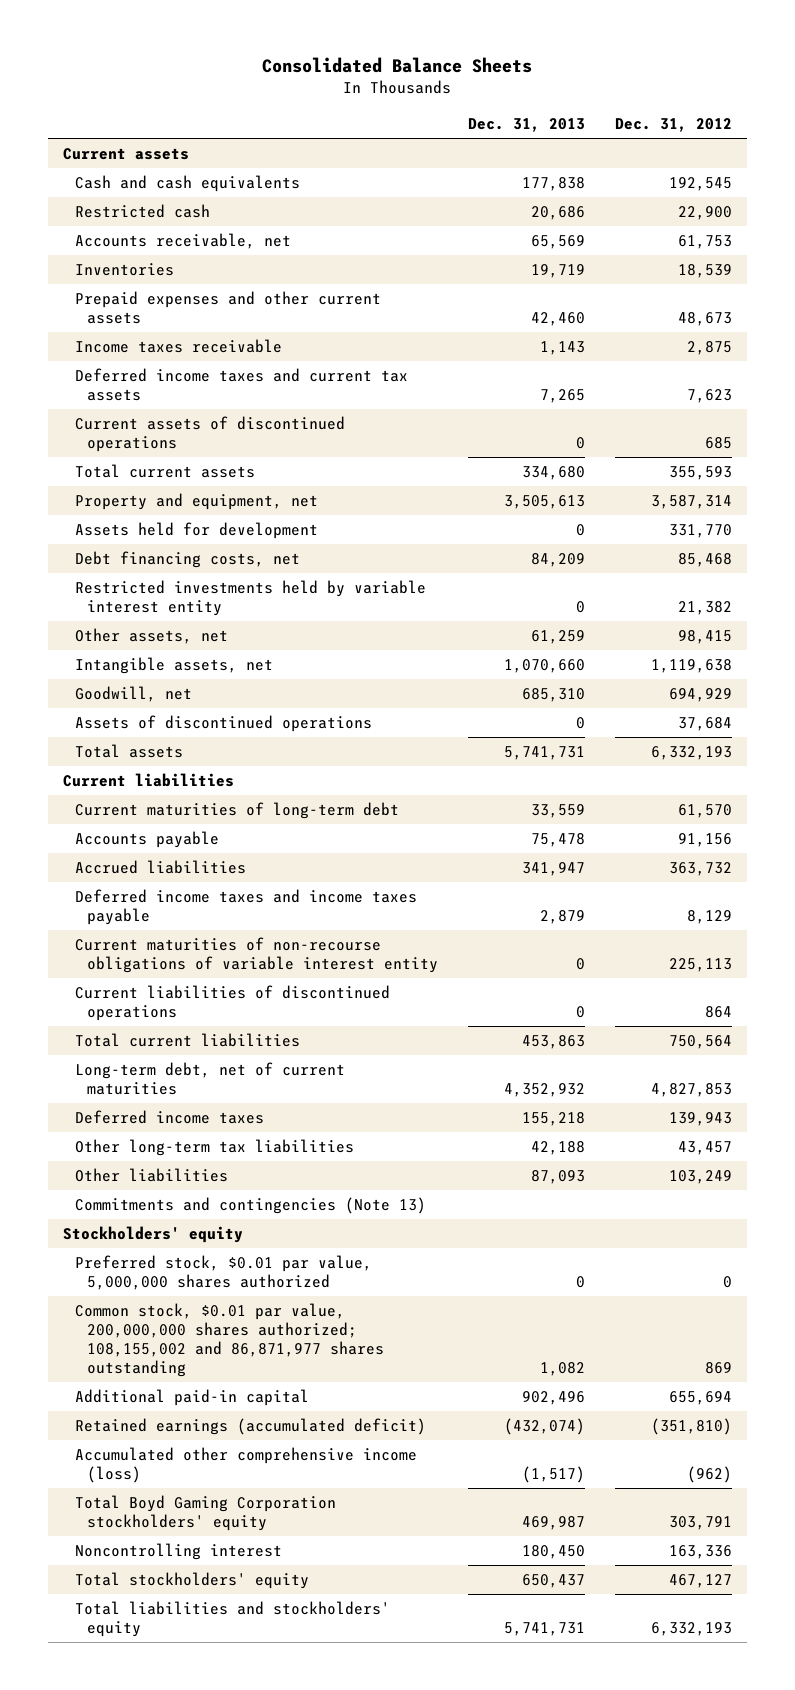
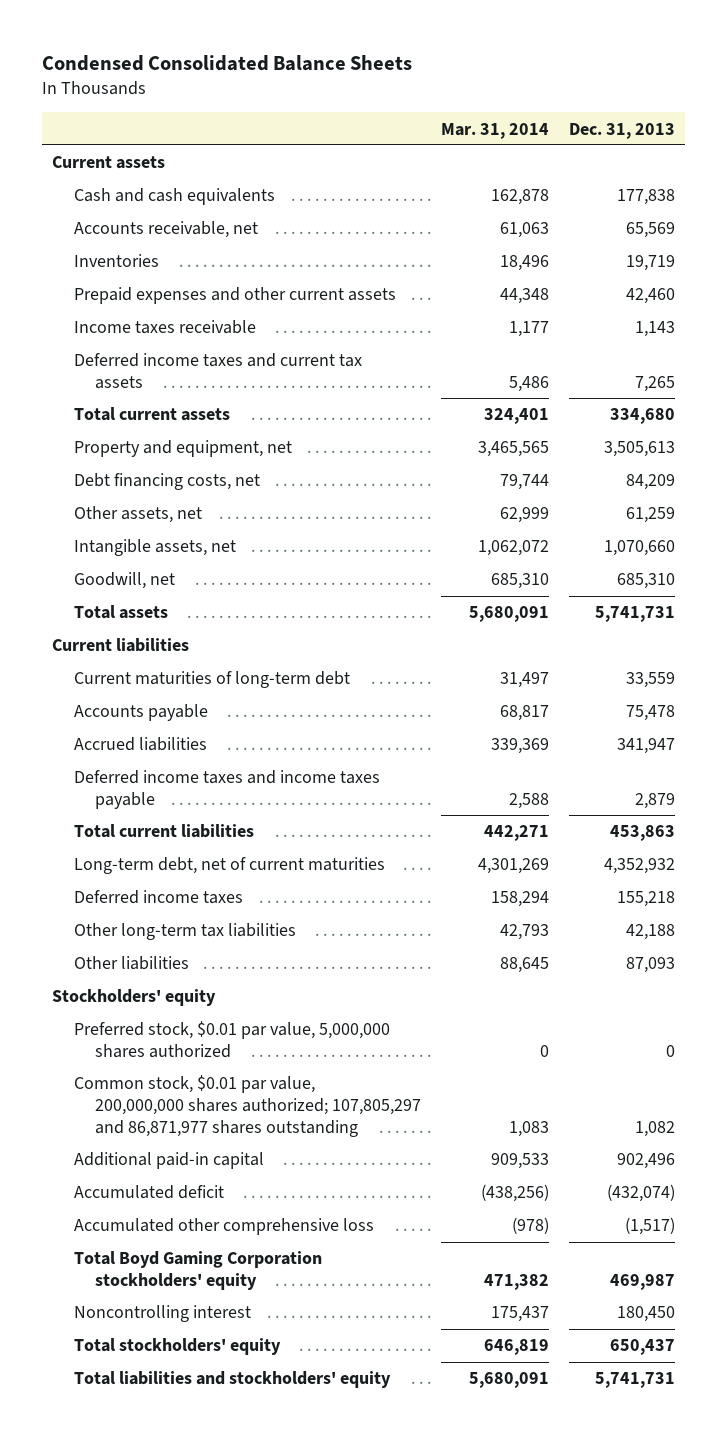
- Consolidated Balance Sheets
+ Condensed Consolidated Balance Sheets
- | Dec. 31, 2013 | Dec. 31, 2012
+ | Mar. 31, 2014 | Dec. 31, 2013
- Restricted cash | 20,686 | 22,900
- Current assets of discontinued operations | 0 | 685
- Assets held for development | 0 | 331,770
- Restricted investments held by variable interest entity | 0 | 21,382
- Assets of discontinued operations | 0 | 37,684
- Current maturities of non-recourse obligations of variable interest entity | 0 | 225,113
- Current liabilities of discontinued operations | 0 | 864
- Commitments and contingencies (Note 13)
- Common stock, $0.01 par value, 200,000,000 shares authorized; 108,155,002 and 86,871,977 shares outstanding | 1,082 | 869
+ Common stock, $0.01 par value, 200,000,000 shares authorized; 107,805,297 and 86,871,977 shares outstanding | 1,083 | 1,082
- Retained earnings (accumulated deficit) | (432,074) | (351,810)
- Accumulated other comprehensive income (loss) | (1,517) | (962)
+ Accumulated deficit | (438,256) | (432,074)
+ Accumulated other comprehensive loss | (978) | (1,517)

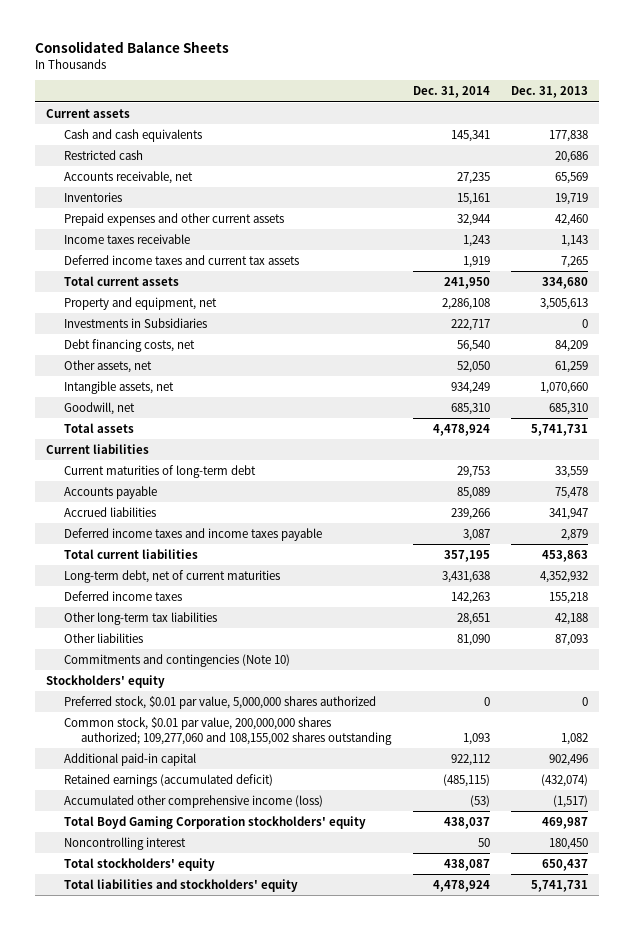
- Condensed Consolidated Balance Sheets
+ Consolidated Balance Sheets
- | Mar. 31, 2014 | Dec. 31, 2013
+ | Dec. 31, 2014 | Dec. 31, 2013
+ Restricted cash | | 20,686
+ Investments in Subsidiaries | 222,717 | 0
+ Commitments and contingencies (Note 10)
- Common stock, $0.01 par value, 200,000,000 shares authorized; 107,805,297 and 86,871,977 shares outstanding | 1,083 | 1,082
+ Common stock, $0.01 par value, 200,000,000 shares authorized; 109,277,060 and 108,155,002 shares outstanding | 1,093 | 1,082
- Accumulated deficit | (438,256) | (432,074)
- Accumulated other comprehensive loss | (978) | (1,517)
+ Retained earnings (accumulated deficit) | (485,115) | (432,074)
+ Accumulated other comprehensive income (loss) | (53) | (1,517)

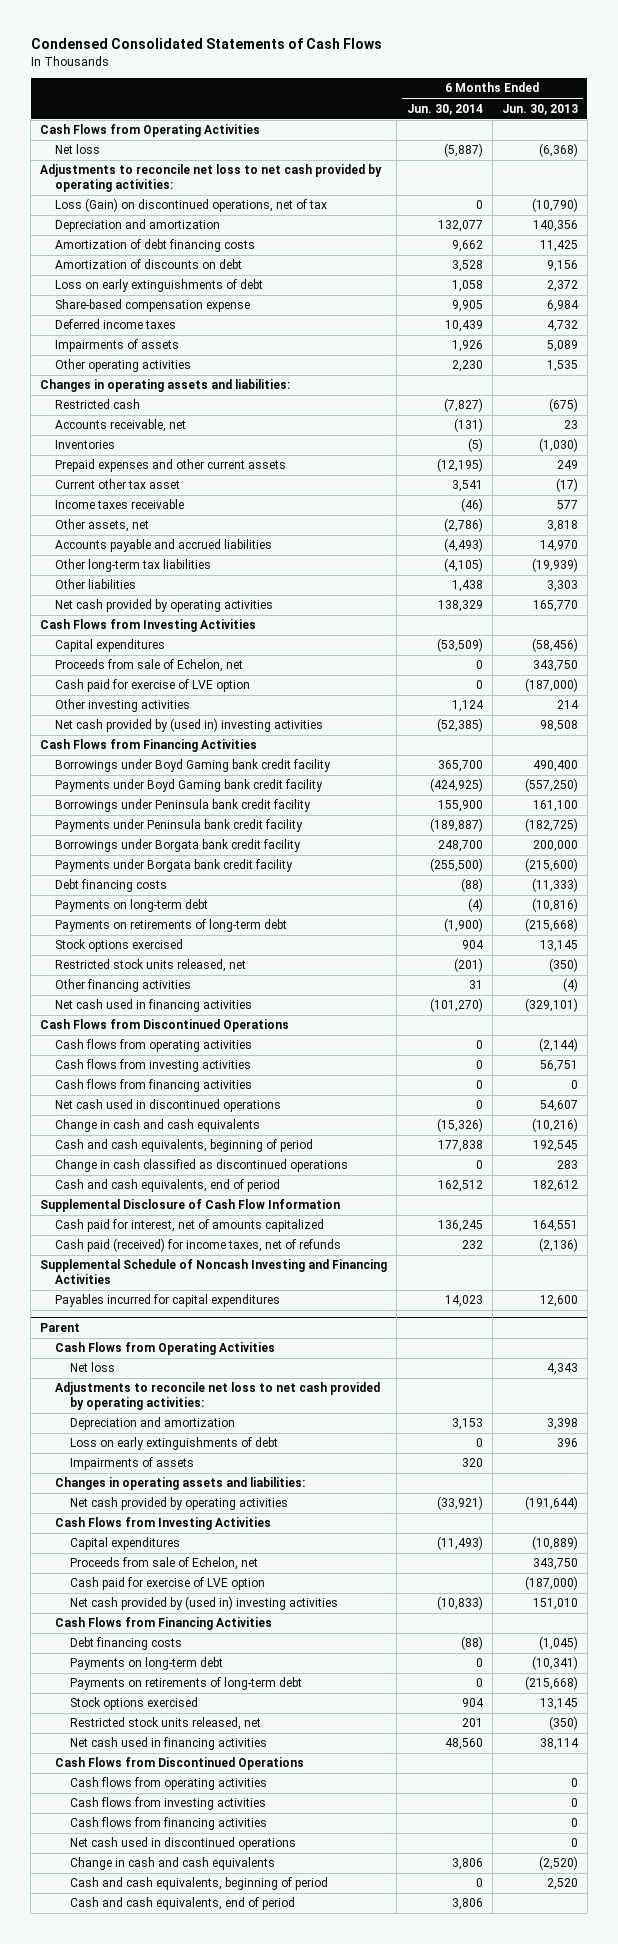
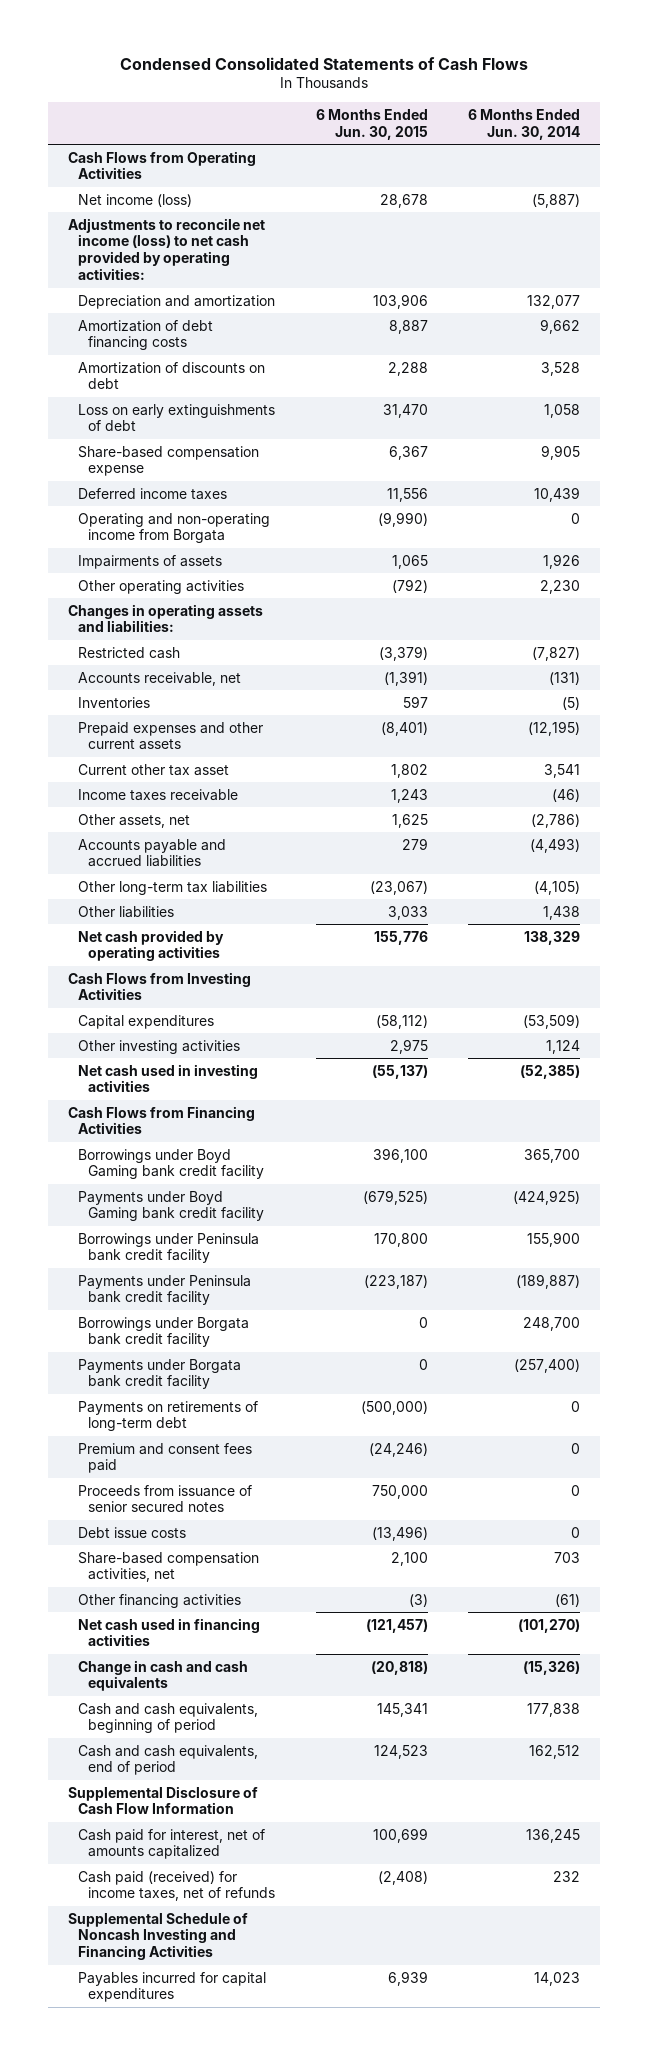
- | 6 Months Ended Jun. 30, 2014 | 6 Months Ended Jun. 30, 2013
+ | 6 Months Ended Jun. 30, 2015 | 6 Months Ended Jun. 30, 2014
- Net loss | (5,887) | (6,368)
- Adjustments to reconcile net loss to net cash provided by operating activities:
- Loss (Gain) on discontinued operations, net of tax | 0 | (10,790)
+ Net income (loss) | 28,678 | (5,887)
+ Adjustments to reconcile net income (loss) to net cash provided by operating activities:
+ Operating and non-operating income from Borgata | (9,990) | 0
- Proceeds from sale of Echelon, net | 0 | 343,750
- Cash paid for exercise of LVE option | 0 | (187,000)
- Net cash provided by (used in) investing activities | (52,385) | 98,508
+ Net cash used in investing activities | (55,137) | (52,385)
- Payments under Borgata bank credit facility | (255,500) | (215,600)
- Debt financing costs | (88) | (11,333)
- Payments on long-term debt | (4) | (10,816)
- Payments on retirements of long-term debt | (1,900) | (215,668)
- Stock options exercised | 904 | 13,145
- Restricted stock units released, net | (201) | (350)
- Other financing activities | 31 | (4)
+ Payments under Borgata bank credit facility | 0 | (257,400)
+ Payments on retirements of long-term debt | (500,000) | 0
+ Premium and consent fees paid | (24,246) | 0
+ Proceeds from issuance of senior secured notes | 750,000 | 0
+ Debt issue costs | (13,496) | 0
+ Share-based compensation activities, net | 2,100 | 703
+ Other financing activities | (3) | (61)
- Cash Flows from Discontinued Operations
- Cash flows from operating activities | 0 | (2,144)
- Cash flows from investing activities | 0 | 56,751
- Cash flows from financing activities | 0 | 0
- Net cash used in discontinued operations | 0 | 54,607
- Change in cash classified as discontinued operations | 0 | 283
- Parent
- Cash Flows from Operating Activities
- Net loss | | 4,343
- Adjustments to reconcile net loss to net cash provided by operating activities:
- Depreciation and amortization | 3,153 | 3,398
- Loss on early extinguishments of debt | 0 | 396
- Impairments of assets | 320 |
- Changes in operating assets and liabilities:
- Net cash provided by operating activities | (33,921) | (191,644)
- Cash Flows from Investing Activities
- Capital expenditures | (11,493) | (10,889)
- Proceeds from sale of Echelon, net | | 343,750
- Cash paid for exercise of LVE option | | (187,000)
- Net cash provided by (used in) investing activities | (10,833) | 151,010
- Cash Flows from Financing Activities
- Debt financing costs | (88) | (1,045)
- Payments on long-term debt | 0 | (10,341)
- Payments on retirements of long-term debt | 0 | (215,668)
- Stock options exercised | 904 | 13,145
- Restricted stock units released, net | 201 | (350)
- Net cash used in financing activities | 48,560 | 38,114
- Cash Flows from Discontinued Operations
- Cash flows from operating activities | | 0
- Cash flows from investing activities | | 0
- Cash flows from financing activities | | 0
- Net cash used in discontinued operations | | 0
- Change in cash and cash equivalents | 3,806 | (2,520)
- Cash and cash equivalents, beginning of period | 0 | 2,520
- Cash and cash equivalents, end of period | 3,806 |

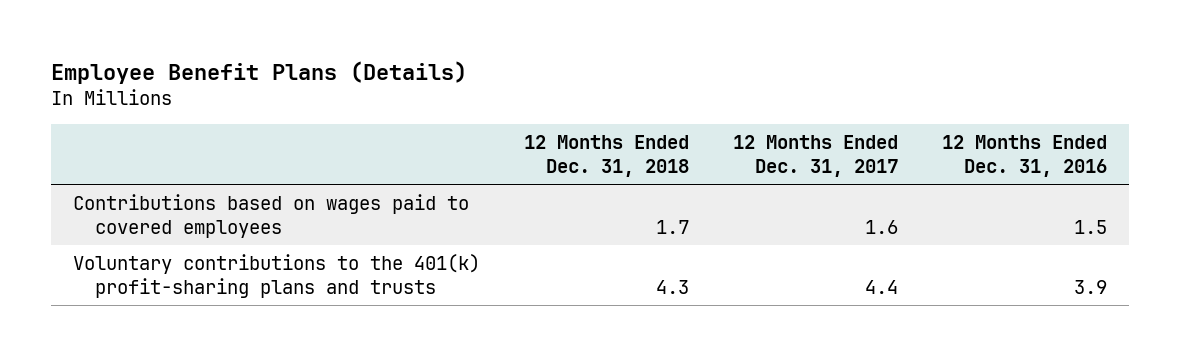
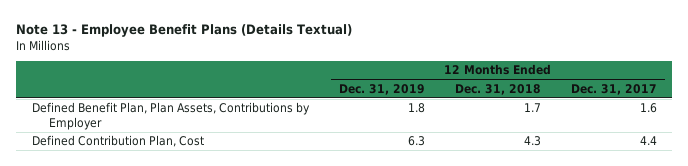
- Employee Benefit Plans (Details)
+ Note 13 - Employee Benefit Plans (Details Textual)
- | 12 Months Ended Dec. 31, 2018 | 12 Months Ended Dec. 31, 2017 | 12 Months Ended Dec. 31, 2016
+ | 12 Months Ended Dec. 31, 2019 | 12 Months Ended Dec. 31, 2018 | 12 Months Ended Dec. 31, 2017
- Contributions based on wages paid to covered employees | 1.7 | 1.6 | 1.5
- Voluntary contributions to the 401(k) profit-sharing plans and trusts | 4.3 | 4.4 | 3.9
+ Defined Benefit Plan, Plan Assets, Contributions by Employer | 1.8 | 1.7 | 1.6
+ Defined Contribution Plan, Cost | 6.3 | 4.3 | 4.4

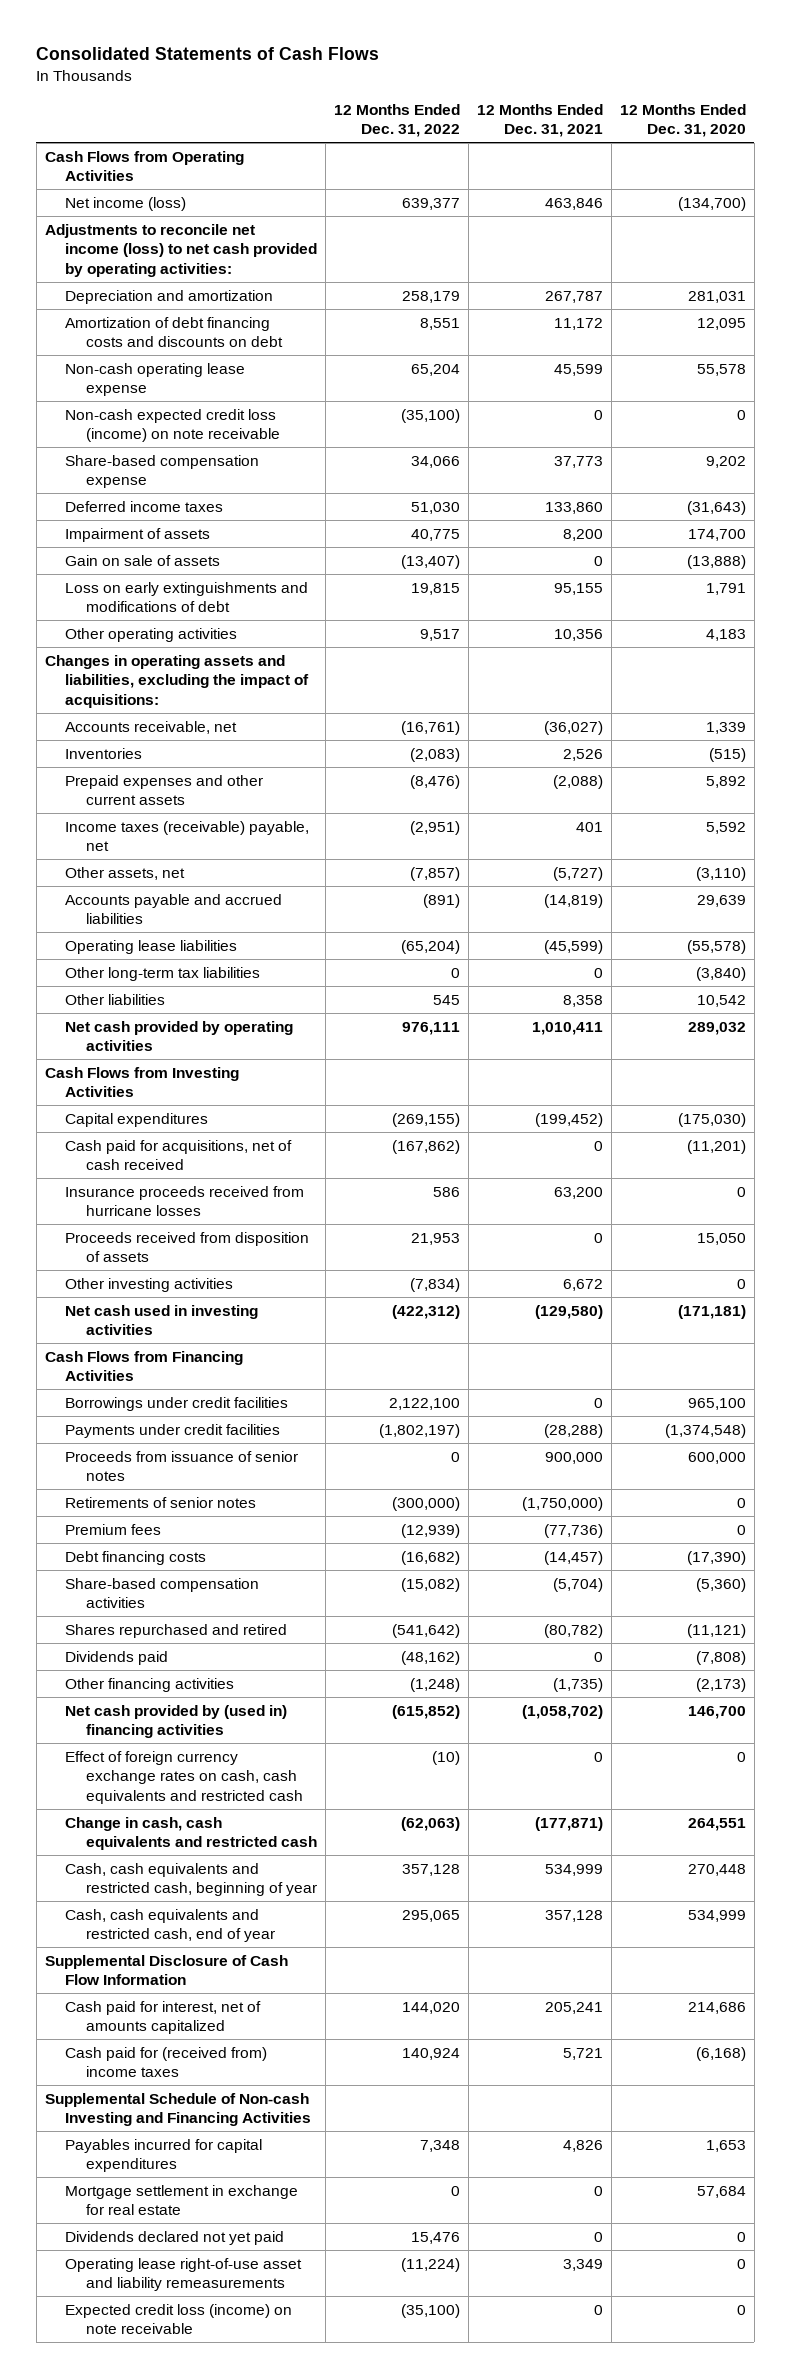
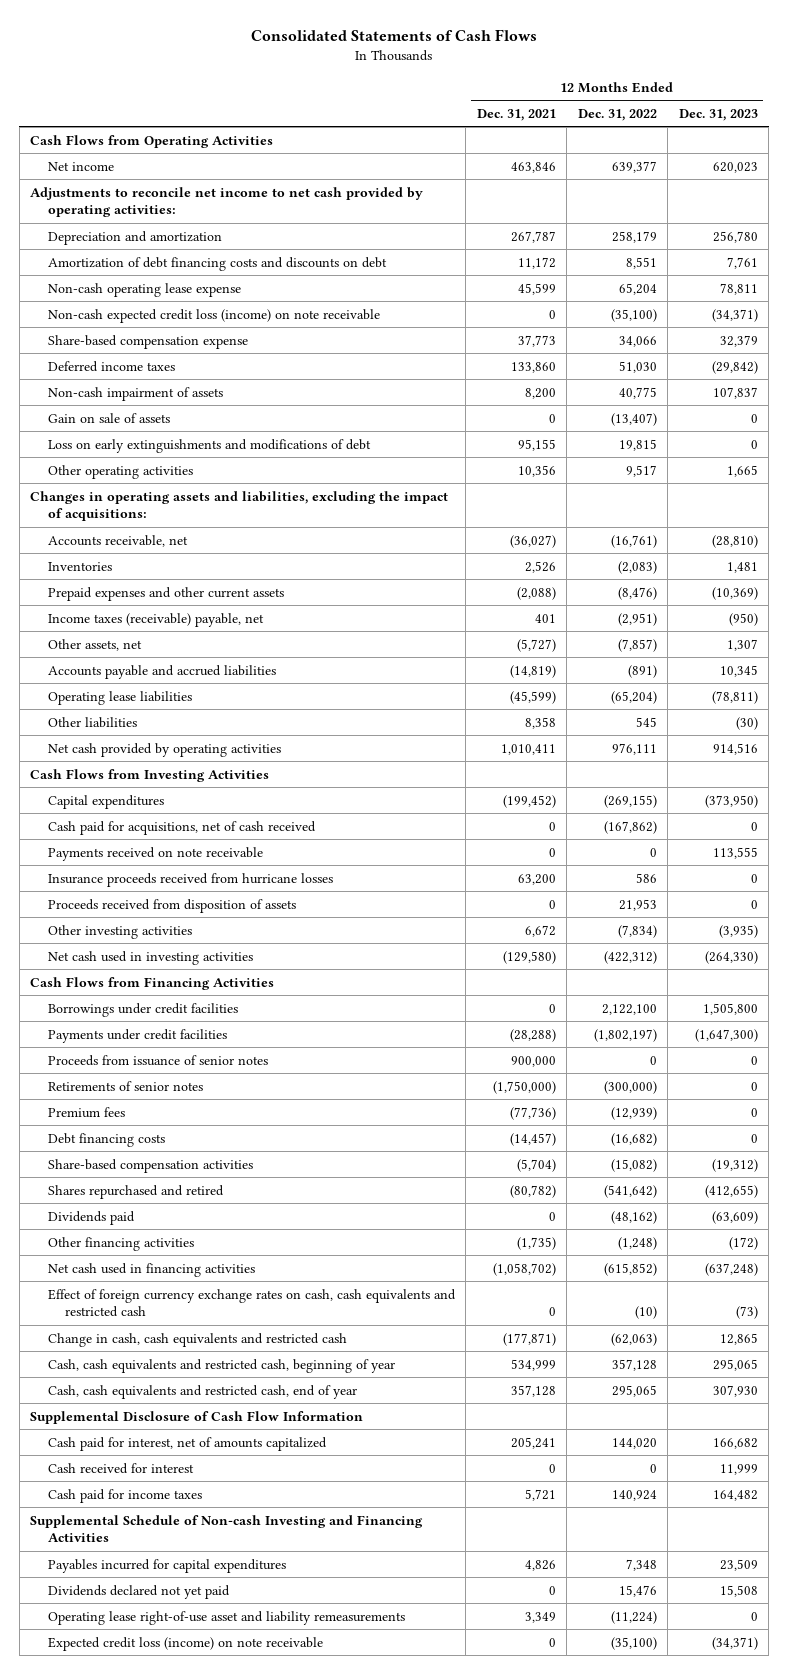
- | 12 Months Ended Dec. 31, 2022 | 12 Months Ended Dec. 31, 2021 | 12 Months Ended Dec. 31, 2020
+ | 12 Months Ended Dec. 31, 2021 | 12 Months Ended Dec. 31, 2022 | 12 Months Ended Dec. 31, 2023
- Net income (loss) | 639,377 | 463,846 | (134,700)
- Adjustments to reconcile net income (loss) to net cash provided by operating activities:
+ Net income | 463,846 | 639,377 | 620,023
+ Adjustments to reconcile net income to net cash provided by operating activities:
- Impairment of assets | 40,775 | 8,200 | 174,700
+ Non-cash impairment of assets | 8,200 | 40,775 | 107,837
- Other long-term tax liabilities | 0 | 0 | (3,840)
+ Payments received on note receivable | 0 | 0 | 113,555
- Net cash provided by (used in) financing activities | (615,852) | (1,058,702) | 146,700
+ Net cash used in financing activities | (1,058,702) | (615,852) | (637,248)
- Cash paid for (received from) income taxes | 140,924 | 5,721 | (6,168)
+ Cash received for interest | 0 | 0 | 11,999
+ Cash paid for income taxes | 5,721 | 140,924 | 164,482
- Mortgage settlement in exchange for real estate | 0 | 0 | 57,684

